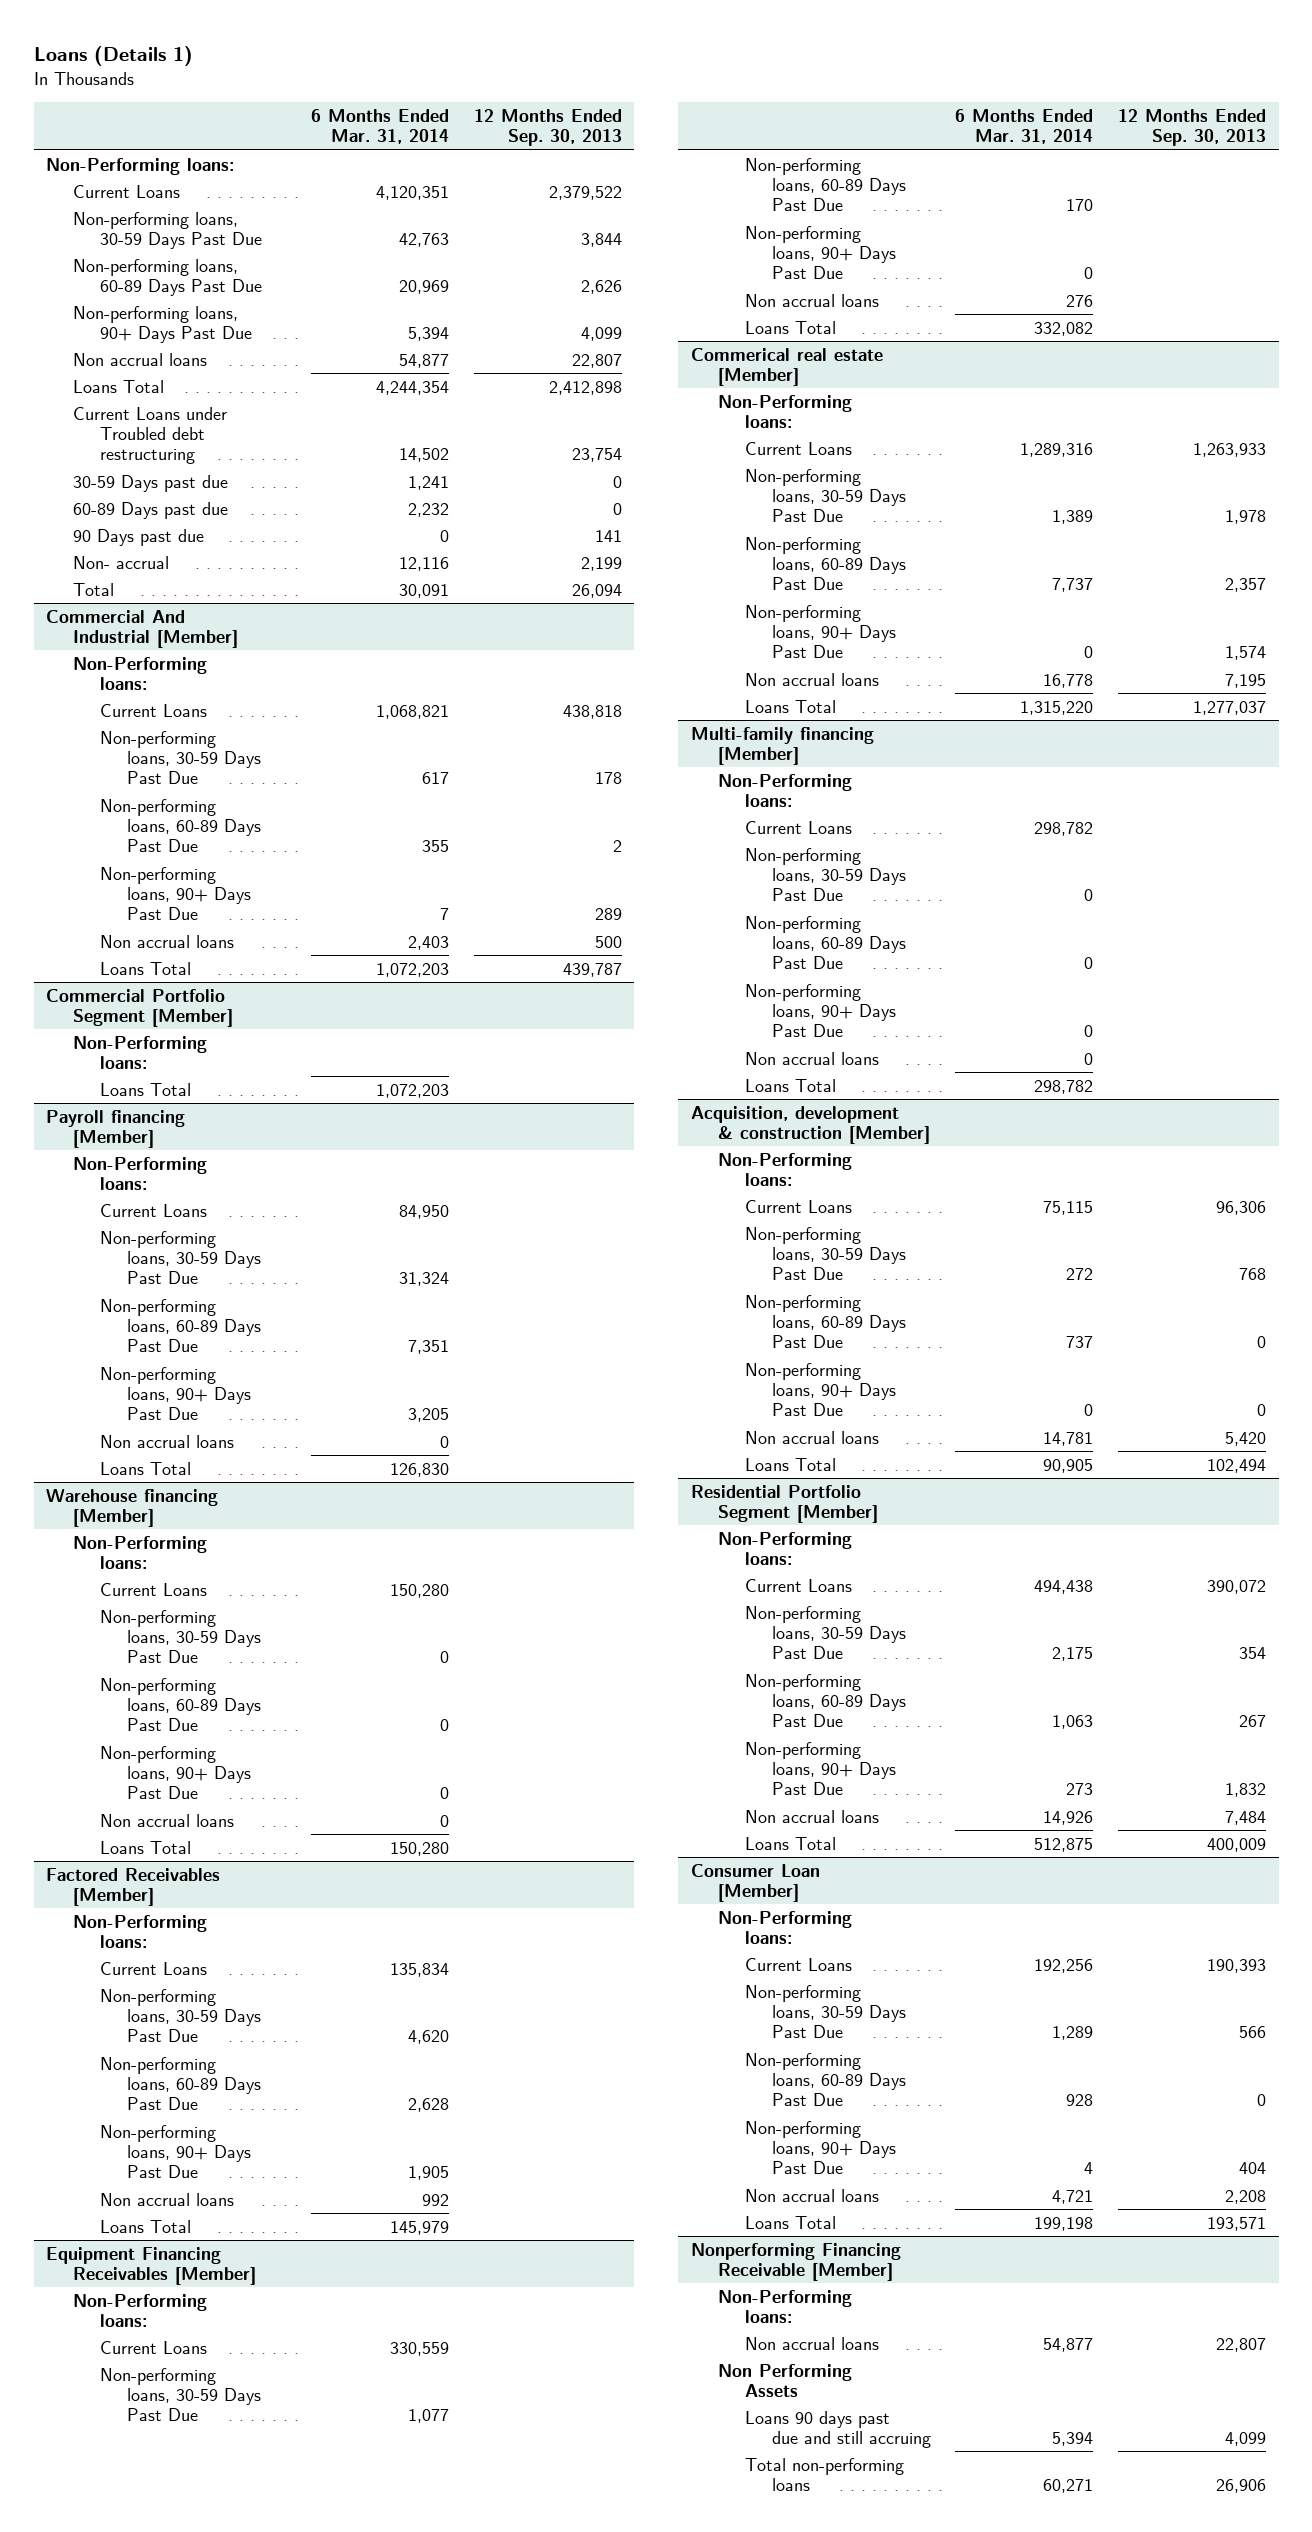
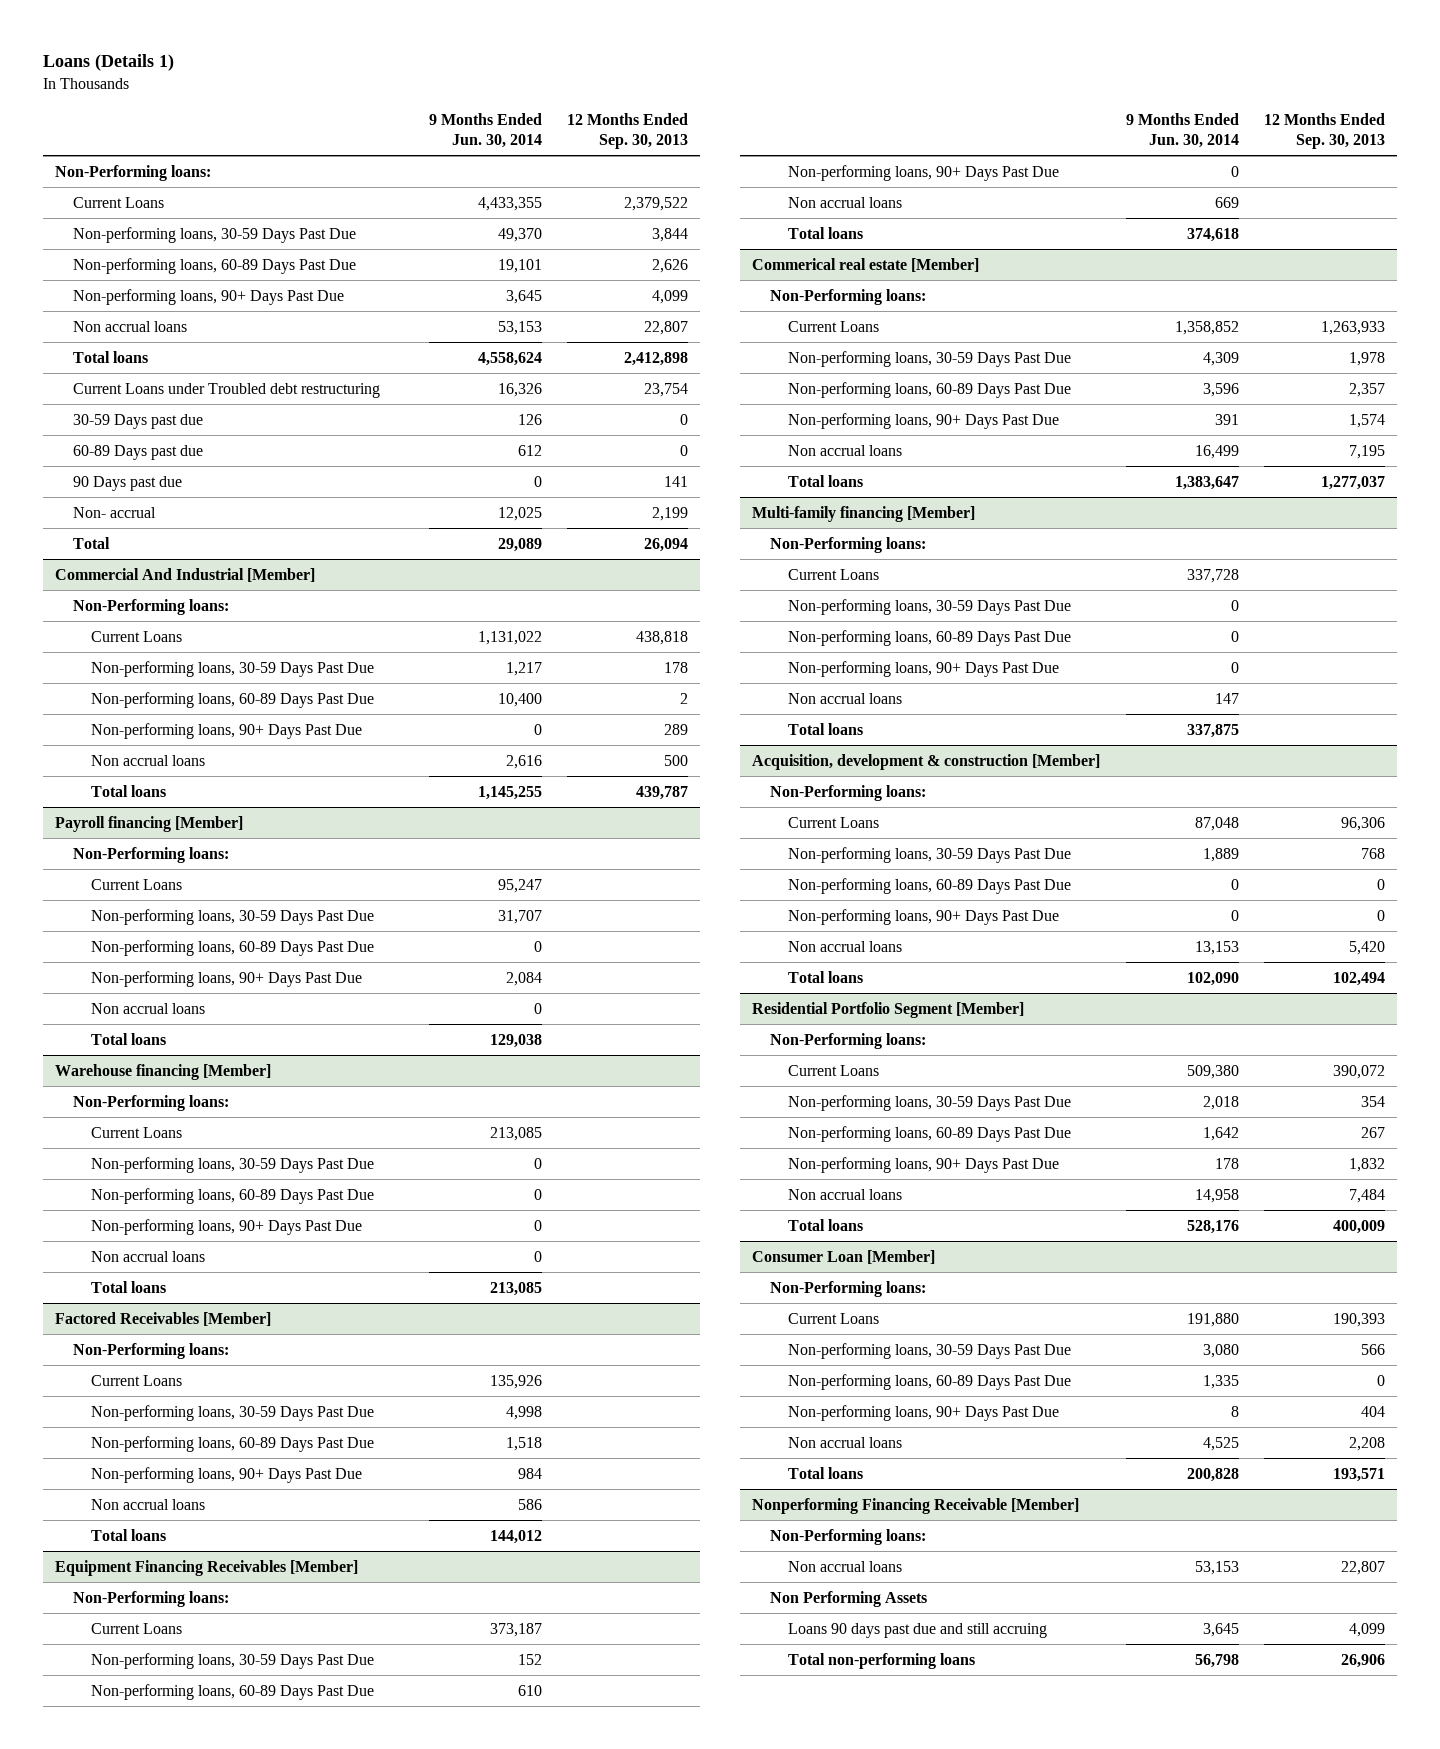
- | 6 Months Ended Mar. 31, 2014 | 12 Months Ended Sep. 30, 2013
+ | 9 Months Ended Jun. 30, 2014 | 12 Months Ended Sep. 30, 2013
- Loans Total | 4,244,354 | 2,412,898
+ Total loans | 4,558,624 | 2,412,898
@ Commercial And Industrial [Member]
- Loans Total | 1,072,203 | 439,787
- Commercial Portfolio Segment [Member]
- Non-Performing loans:
- Loans Total | 1,072,203 |
@ Commercial And Industrial [Member]
+ Total loans | 1,145,255 | 439,787
@ Payroll financing [Member]
- Loans Total | 126,830 |
+ Total loans | 129,038 |
@ Warehouse financing [Member]
- Loans Total | 150,280 |
+ Total loans | 213,085 |
@ Factored Receivables [Member]
- Loans Total | 145,979 |
+ Total loans | 144,012 |
@ Equipment Financing Receivables [Member]
- Loans Total | 332,082 |
+ Total loans | 374,618 |
@ Commerical real estate [Member]
- Loans Total | 1,315,220 | 1,277,037
+ Total loans | 1,383,647 | 1,277,037
@ Multi-family financing [Member]
- Loans Total | 298,782 |
+ Total loans | 337,875 |
@ Acquisition, development & construction [Member]
- Loans Total | 90,905 | 102,494
+ Total loans | 102,090 | 102,494
@ Residential Portfolio Segment [Member]
- Loans Total | 512,875 | 400,009
+ Total loans | 528,176 | 400,009
@ Consumer Loan [Member]
- Loans Total | 199,198 | 193,571
+ Total loans | 200,828 | 193,571

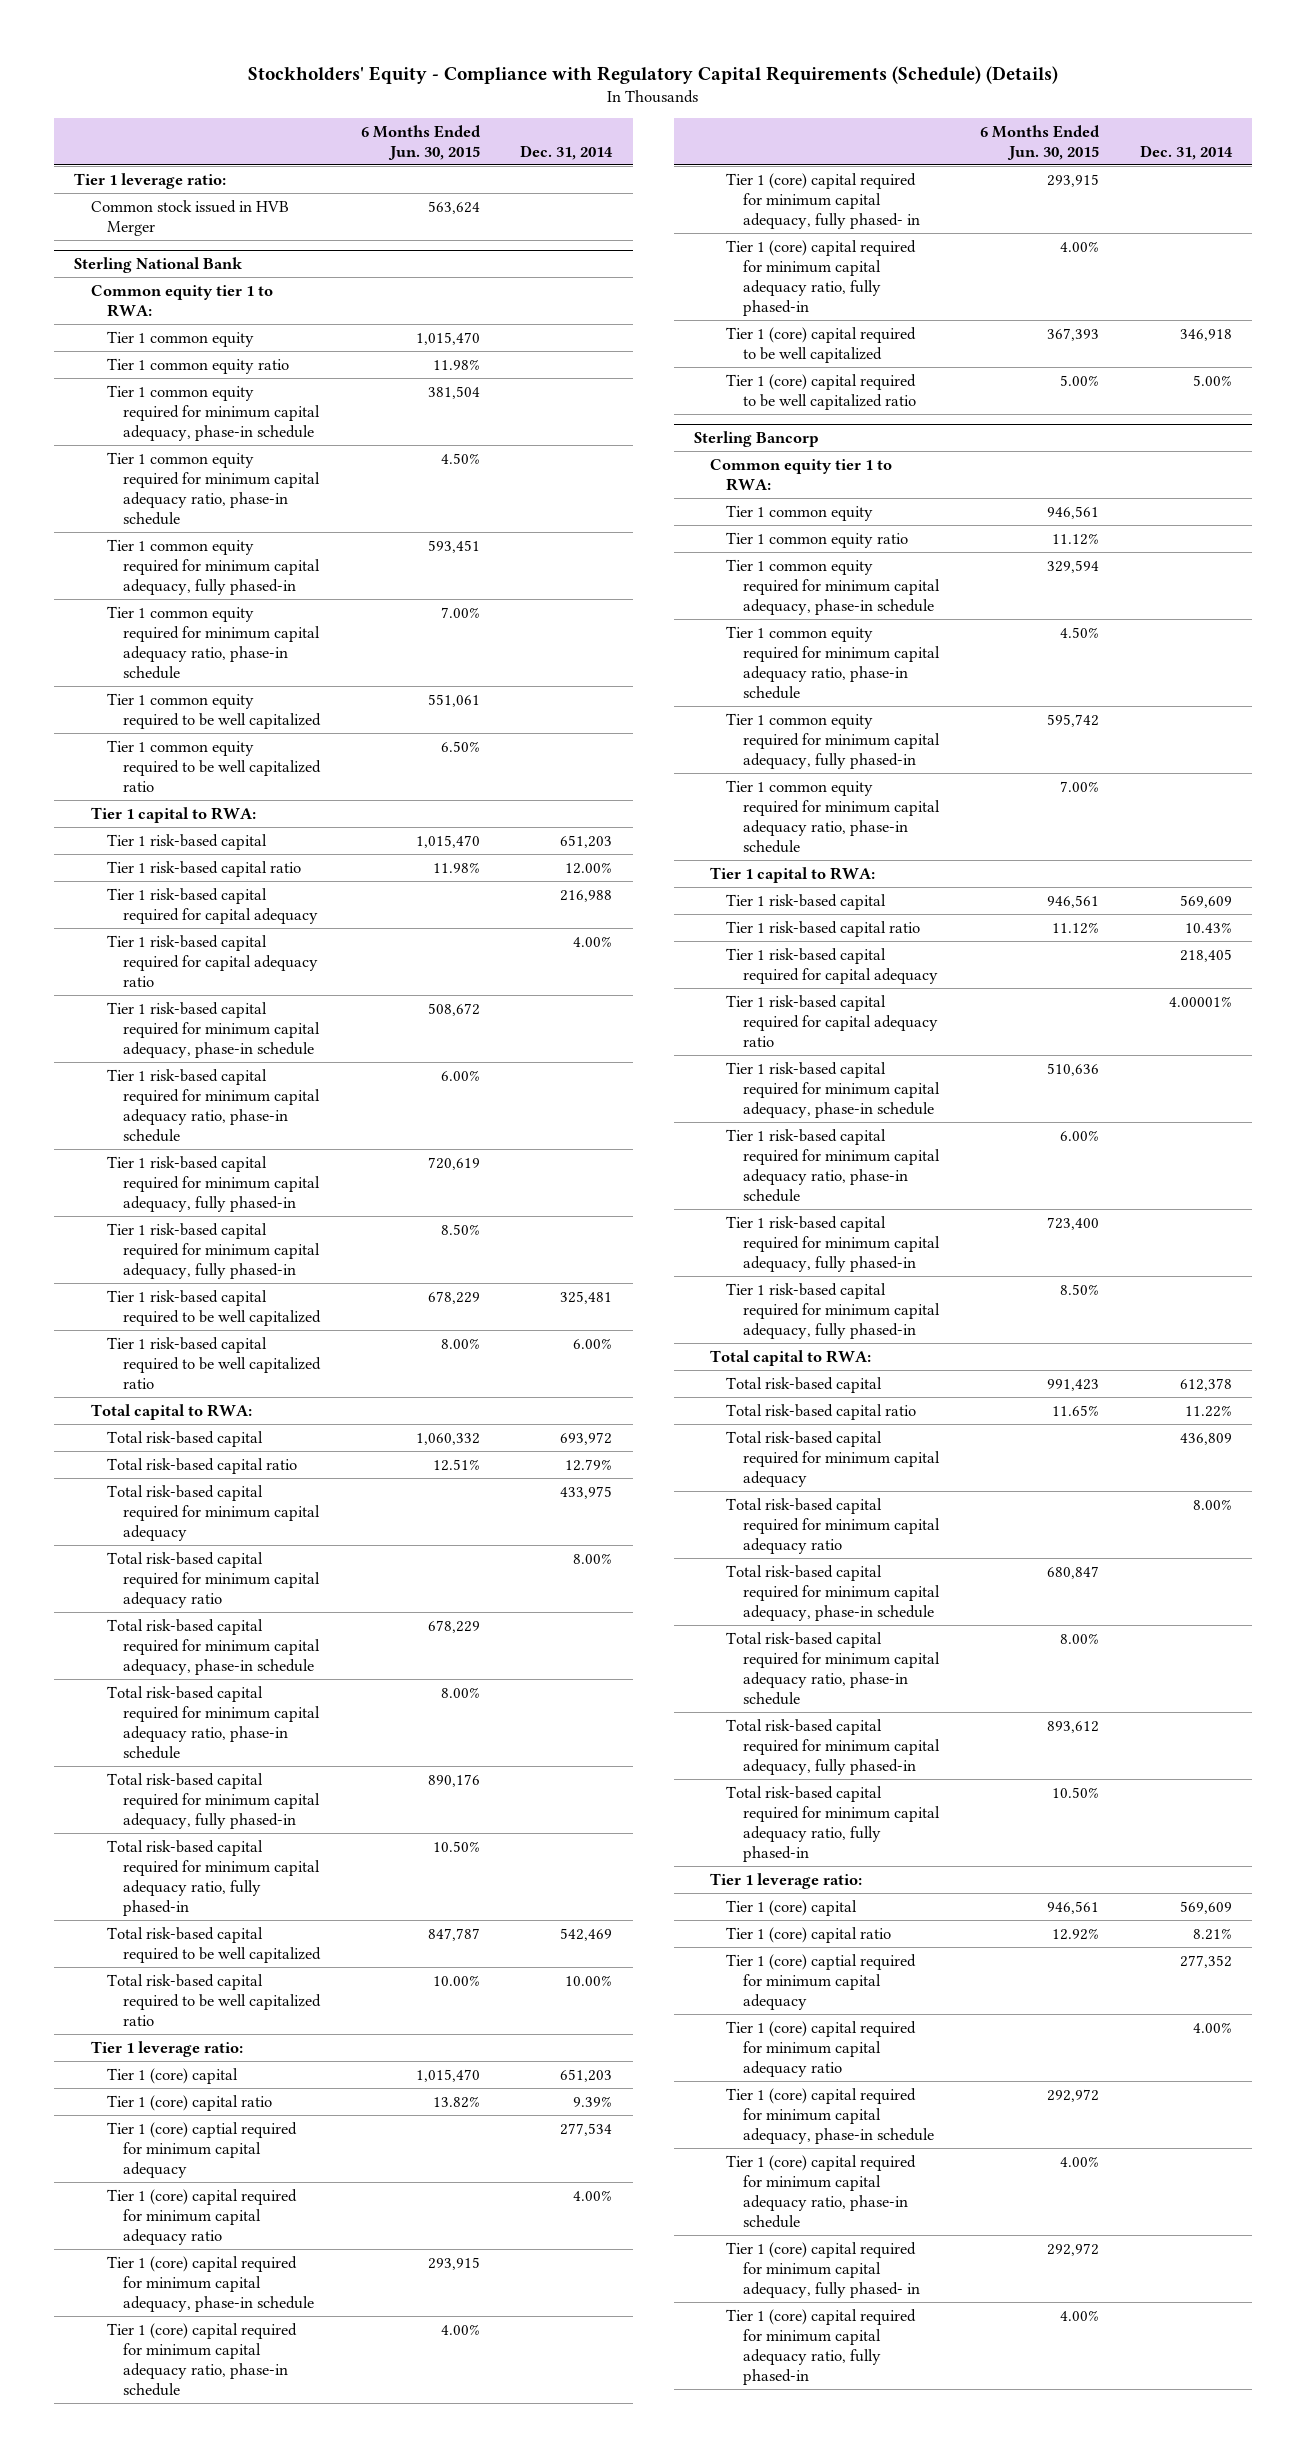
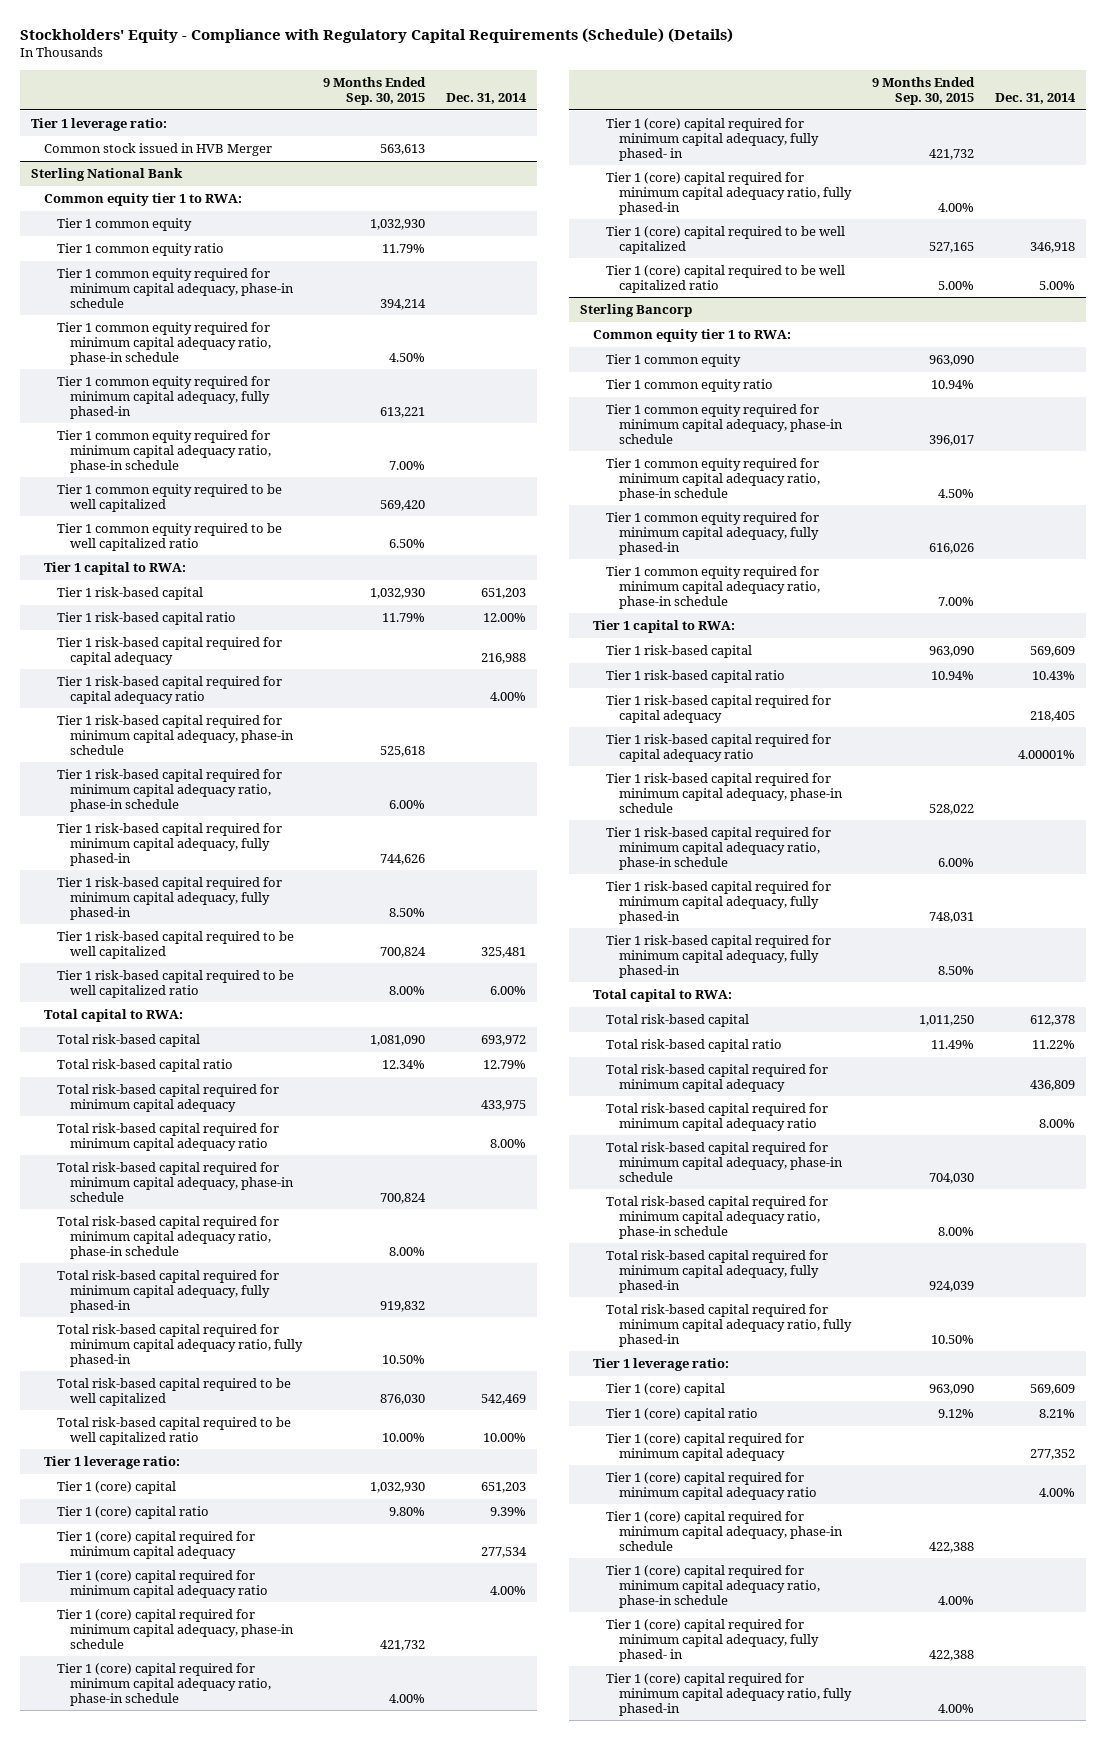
- | 6 Months Ended Jun. 30, 2015 | Dec. 31, 2014
+ | 9 Months Ended Sep. 30, 2015 | Dec. 31, 2014
@ Sterling National Bank
- Tier 1 (core) captial required for minimum capital adequacy | | 277,534
+ Tier 1 (core) capital required for minimum capital adequacy | | 277,534
@ Sterling Bancorp
- Tier 1 (core) captial required for minimum capital adequacy | | 277,352
+ Tier 1 (core) capital required for minimum capital adequacy | | 277,352

